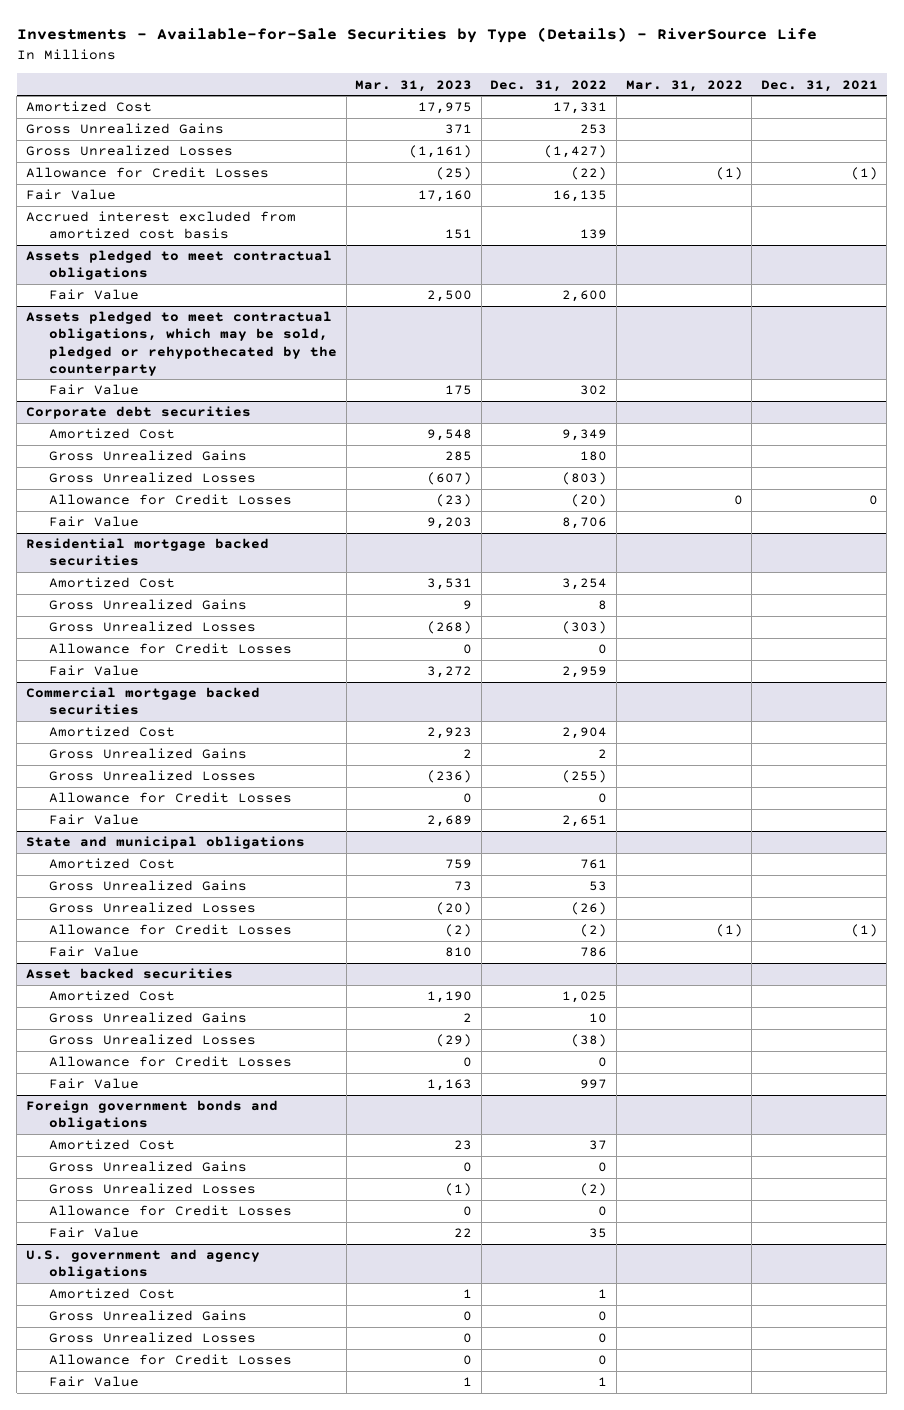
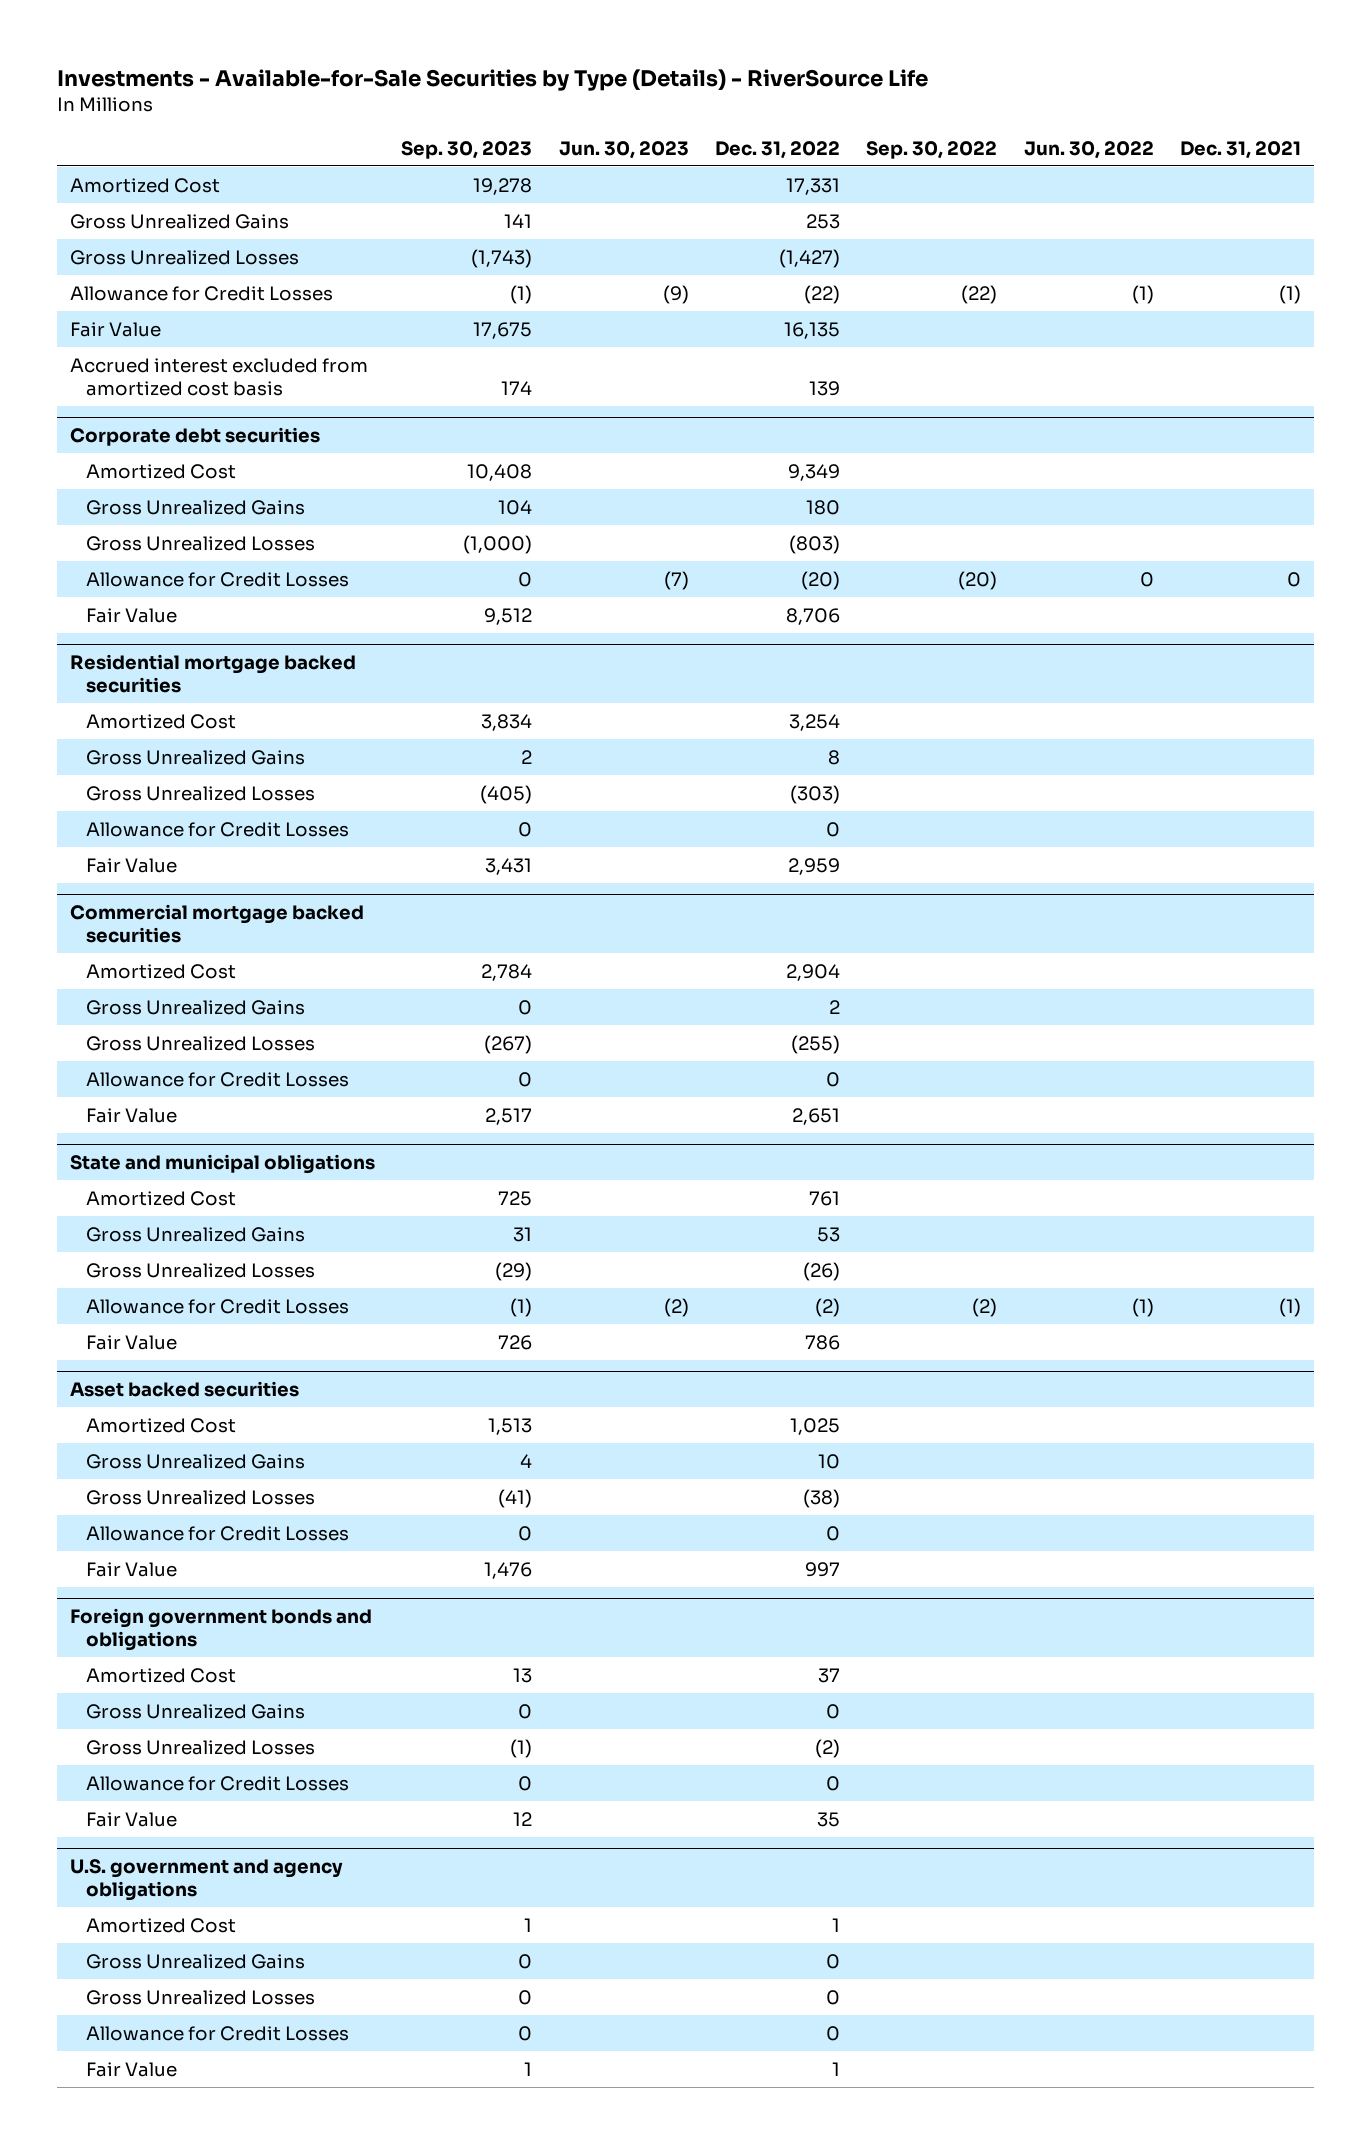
- | Mar. 31, 2023 | Dec. 31, 2022 | Mar. 31, 2022 | Dec. 31, 2021
+ | Sep. 30, 2023 | Jun. 30, 2023 | Dec. 31, 2022 | Sep. 30, 2022 | Jun. 30, 2022 | Dec. 31, 2021
- Assets pledged to meet contractual obligations
- Fair Value | 2,500 | 2,600 | |
- Assets pledged to meet contractual obligations, which may be sold, pledged or rehypothecated by the counterparty
- Fair Value | 175 | 302 | |

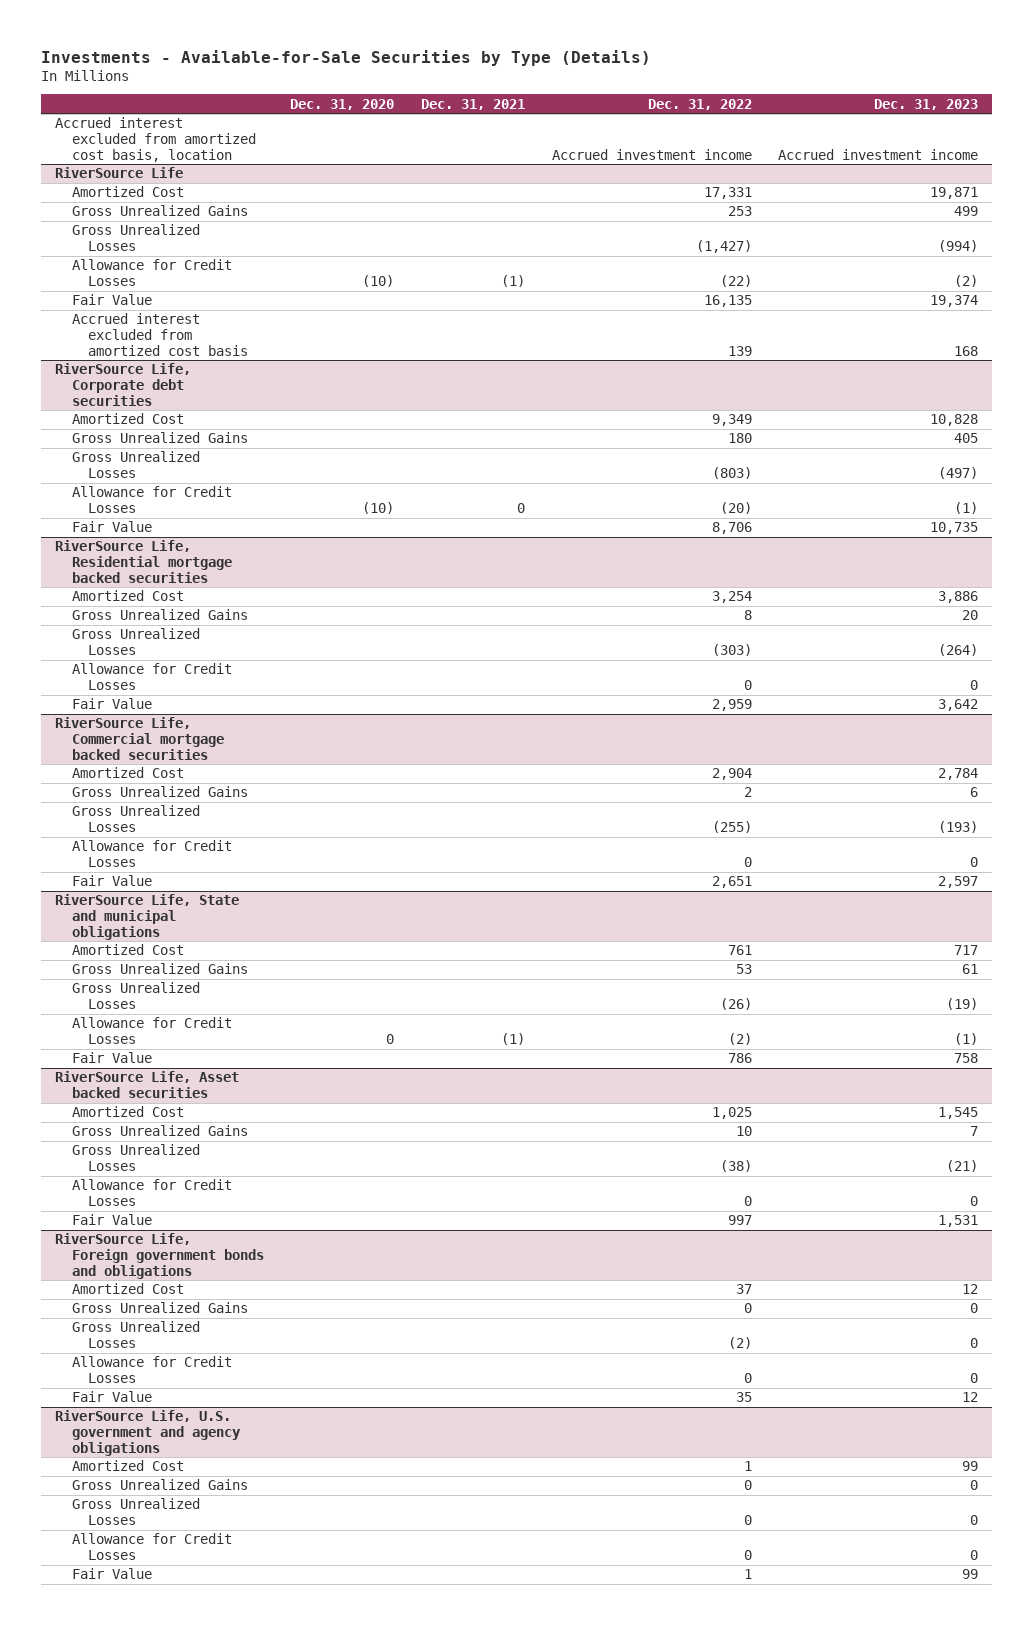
- Investments - Available-for-Sale Securities by Type (Details) - RiverSource Life
+ Investments - Available-for-Sale Securities by Type (Details)
- | Sep. 30, 2023 | Jun. 30, 2023 | Dec. 31, 2022 | Sep. 30, 2022 | Jun. 30, 2022 | Dec. 31, 2021
+ | Dec. 31, 2020 | Dec. 31, 2021 | Dec. 31, 2022 | Dec. 31, 2023
+ Accrued interest excluded from amortized cost basis, location | | | Accrued investment income | Accrued investment income
+ RiverSource Life
- Corporate debt securities
+ RiverSource Life, Corporate debt securities
- Residential mortgage backed securities
+ RiverSource Life, Residential mortgage backed securities
- Commercial mortgage backed securities
+ RiverSource Life, Commercial mortgage backed securities
- State and municipal obligations
+ RiverSource Life, State and municipal obligations
- Asset backed securities
+ RiverSource Life, Asset backed securities
- Foreign government bonds and obligations
+ RiverSource Life, Foreign government bonds and obligations
- U.S. government and agency obligations
+ RiverSource Life, U.S. government and agency obligations

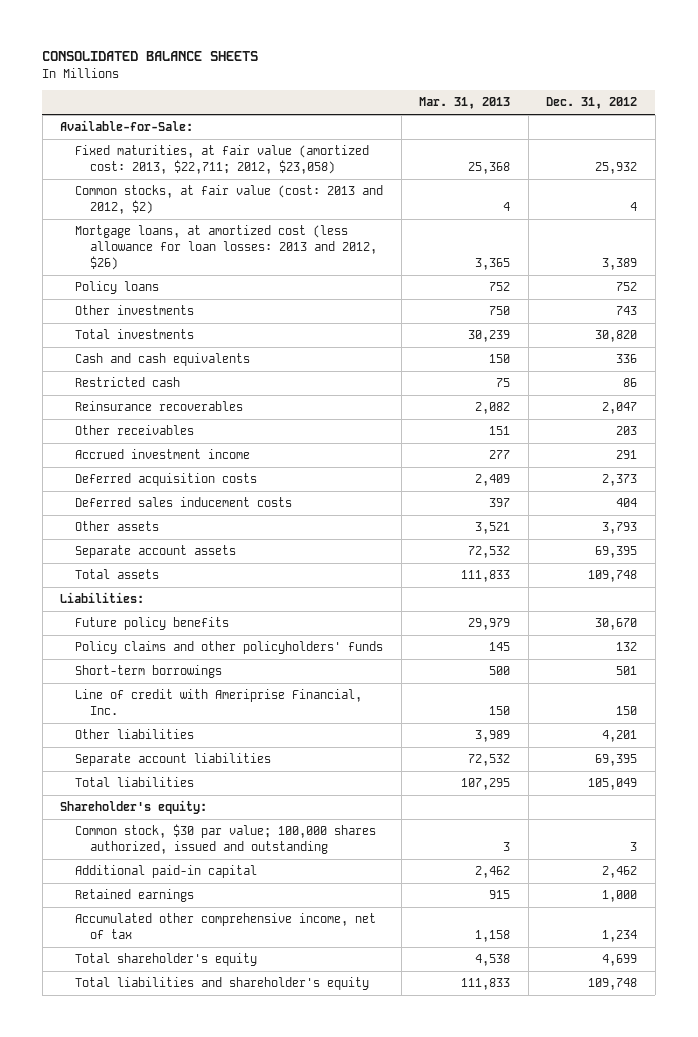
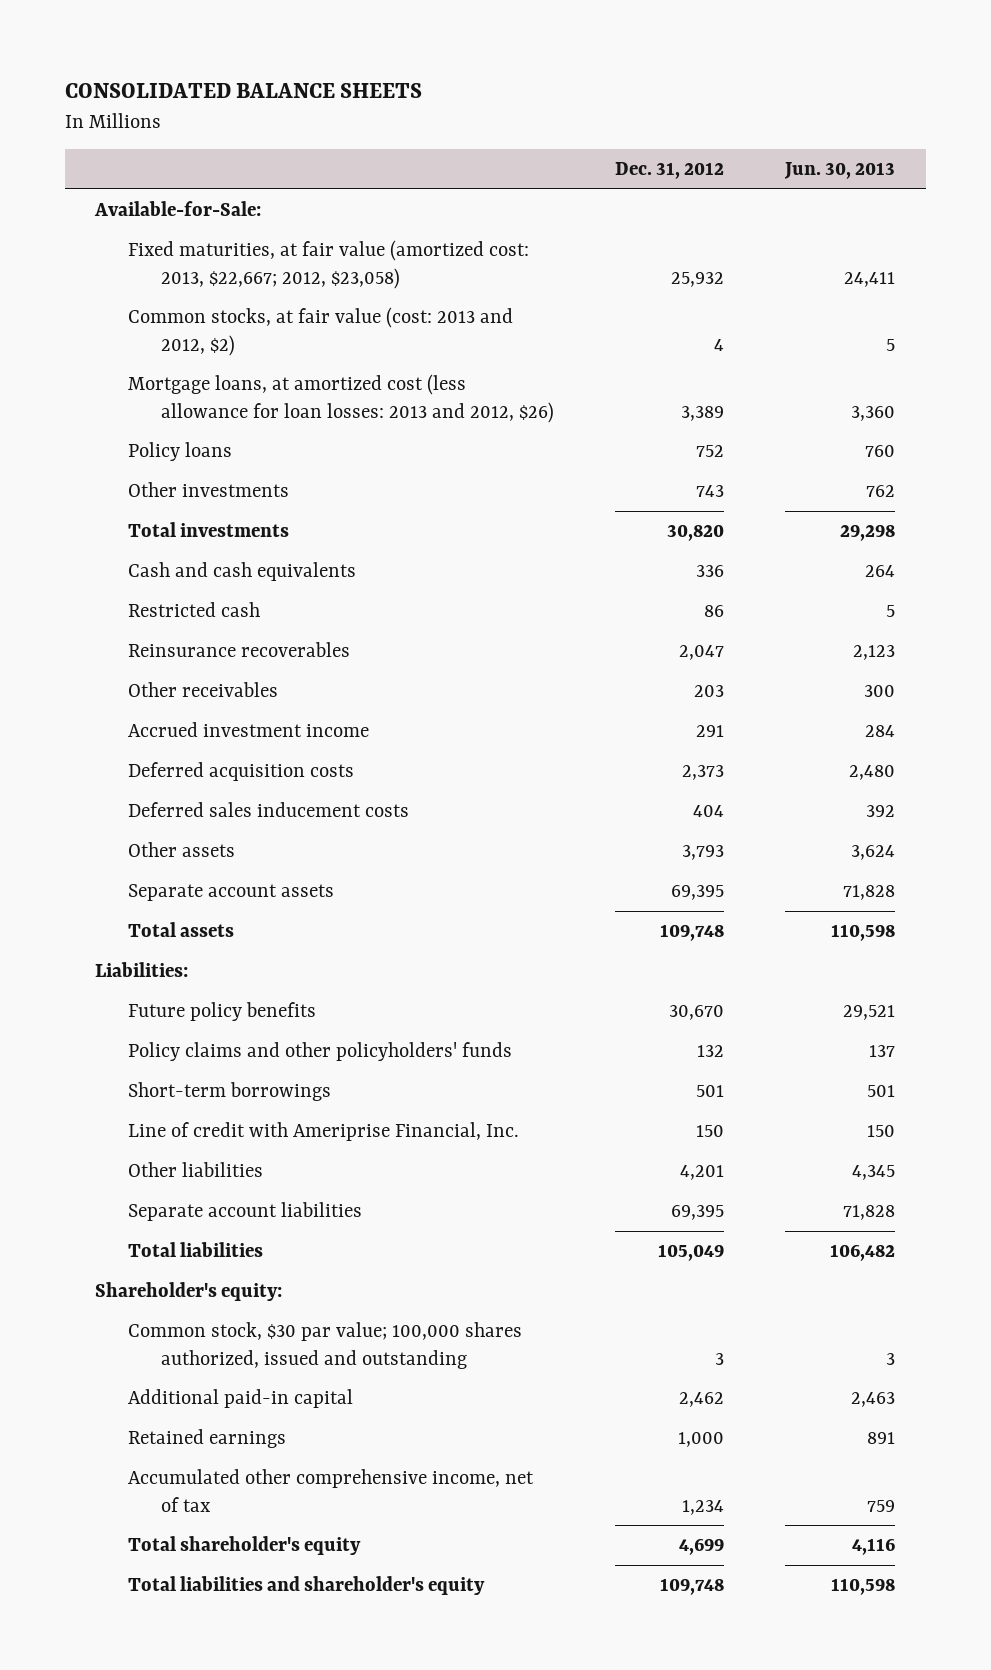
- | Mar. 31, 2013 | Dec. 31, 2012
+ | Dec. 31, 2012 | Jun. 30, 2013
- Fixed maturities, at fair value (amortized cost: 2013, $22,711; 2012, $23,058) | 25,368 | 25,932
+ Fixed maturities, at fair value (amortized cost: 2013, $22,667; 2012, $23,058) | 25,932 | 24,411

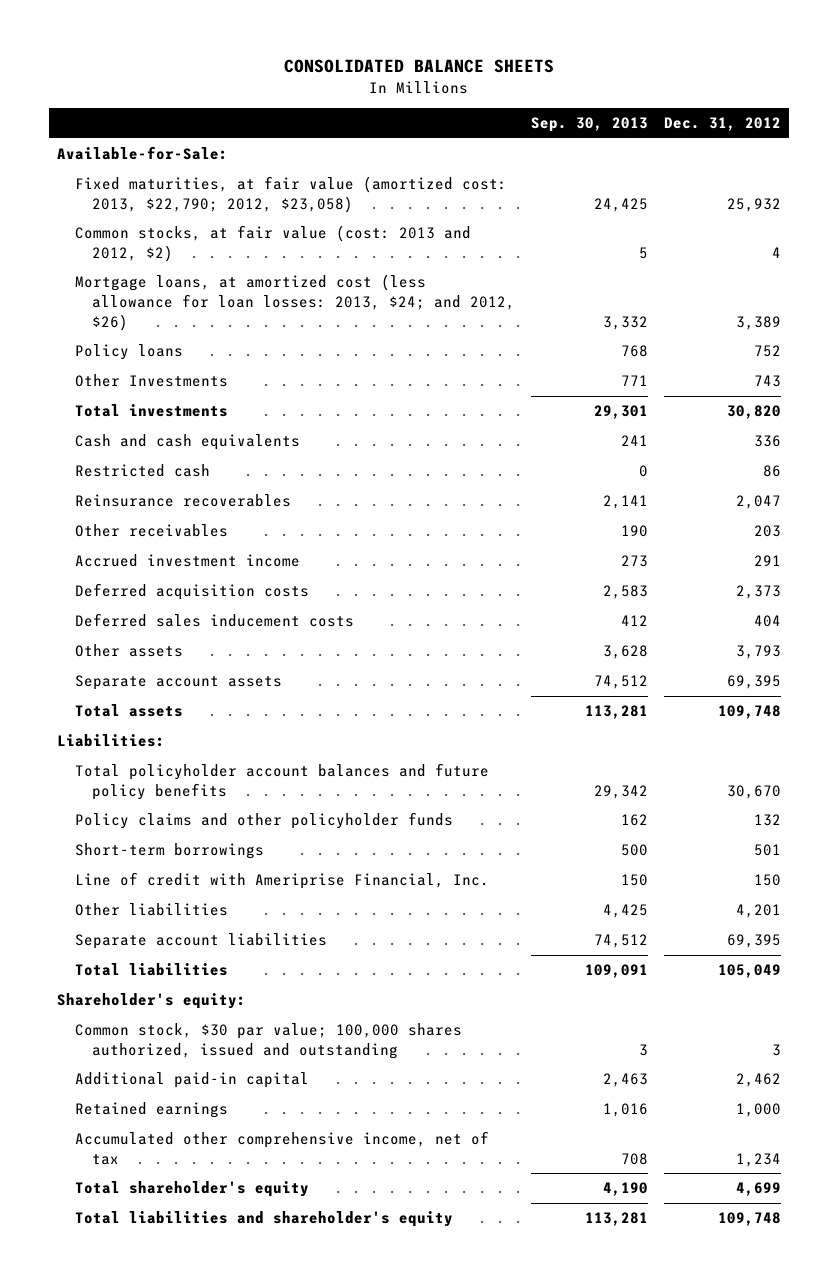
- | Dec. 31, 2012 | Jun. 30, 2013
+ | Sep. 30, 2013 | Dec. 31, 2012
- Fixed maturities, at fair value (amortized cost: 2013, $22,667; 2012, $23,058) | 25,932 | 24,411
+ Fixed maturities, at fair value (amortized cost: 2013, $22,790; 2012, $23,058) | 24,425 | 25,932
- Mortgage loans, at amortized cost (less allowance for loan losses: 2013 and 2012, $26) | 3,389 | 3,360
+ Mortgage loans, at amortized cost (less allowance for loan losses: 2013, $24; and 2012, $26) | 3,332 | 3,389
- Other investments | 743 | 762
+ Other Investments | 771 | 743
- Future policy benefits | 30,670 | 29,521
- Policy claims and other policyholders' funds | 132 | 137
+ Total policyholder account balances and future policy benefits | 29,342 | 30,670
+ Policy claims and other policyholder funds | 162 | 132

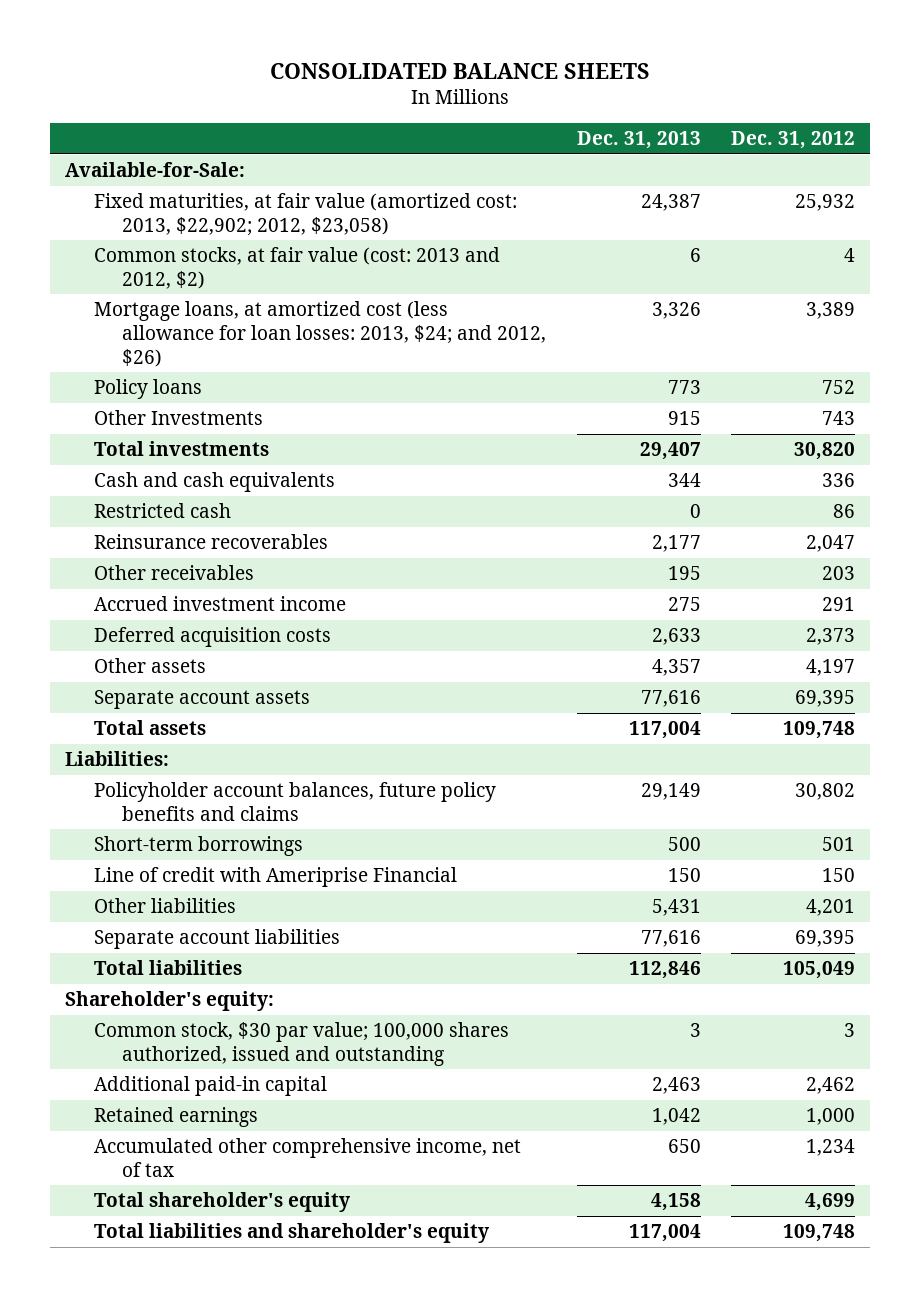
- | Sep. 30, 2013 | Dec. 31, 2012
+ | Dec. 31, 2013 | Dec. 31, 2012
- Fixed maturities, at fair value (amortized cost: 2013, $22,790; 2012, $23,058) | 24,425 | 25,932
+ Fixed maturities, at fair value (amortized cost: 2013, $22,902; 2012, $23,058) | 24,387 | 25,932
- Deferred sales inducement costs | 412 | 404
- Other assets | 3,628 | 3,793
+ Other assets | 4,357 | 4,197
- Total policyholder account balances and future policy benefits | 29,342 | 30,670
- Policy claims and other policyholder funds | 162 | 132
+ Policyholder account balances, future policy benefits and claims | 29,149 | 30,802
- Line of credit with Ameriprise Financial, Inc. | 150 | 150
+ Line of credit with Ameriprise Financial | 150 | 150

